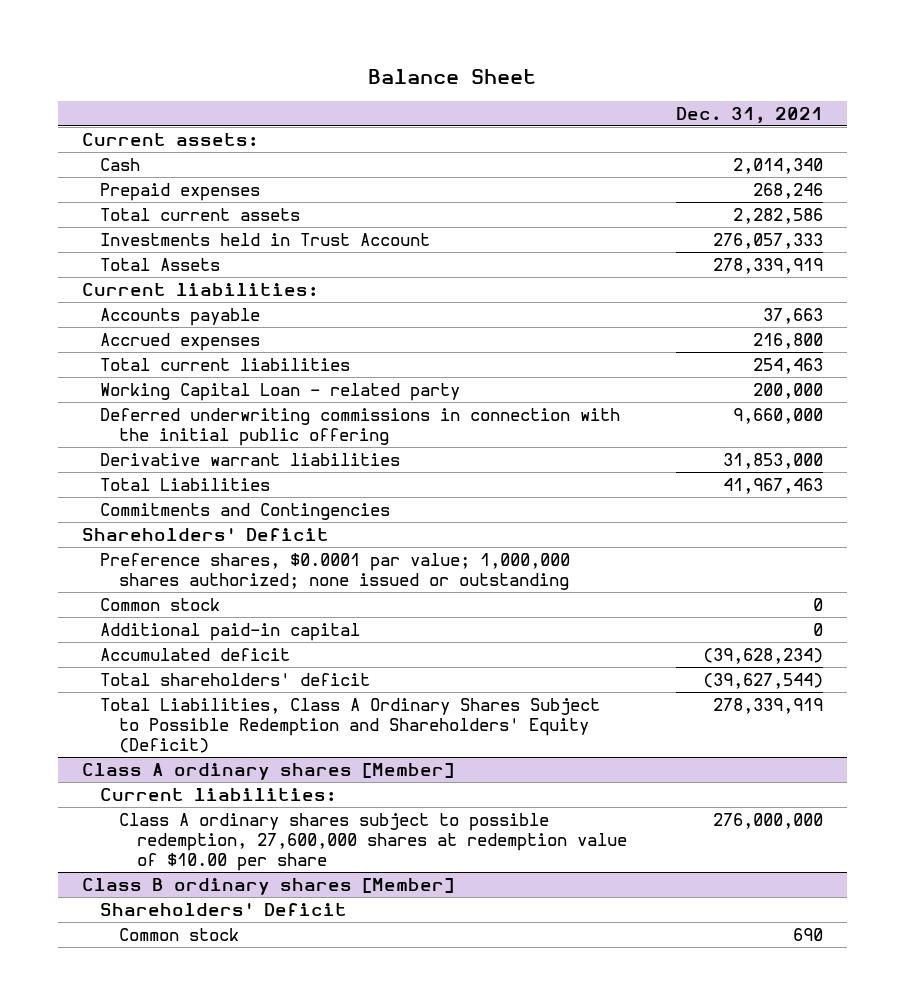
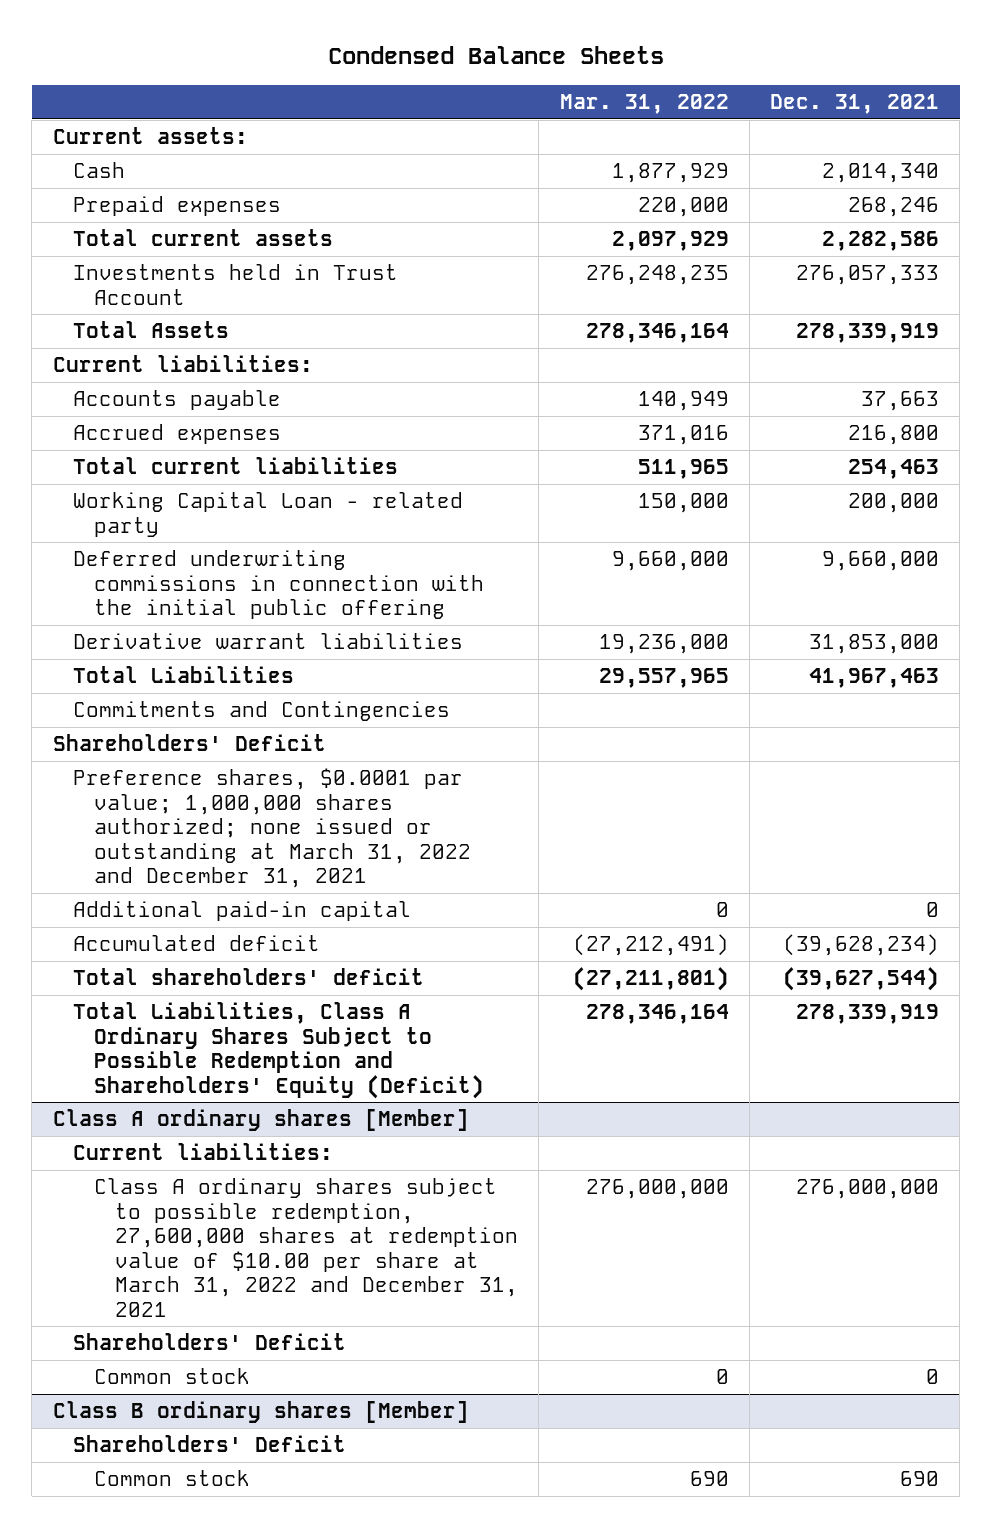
- Balance Sheet
+ Condensed Balance Sheets
- | Dec. 31, 2021
+ | Mar. 31, 2022 | Dec. 31, 2021
- Preference shares, $0.0001 par value; 1,000,000 shares authorized; none issued or outstanding
- Common stock | 0
+ Preference shares, $0.0001 par value; 1,000,000 shares authorized; none issued or outstanding at March 31, 2022 and December 31, 2021
@ Class A ordinary shares [Member]
- Class A ordinary shares subject to possible redemption, 27,600,000 shares at redemption value of $10.00 per share | 276,000,000
+ Class A ordinary shares subject to possible redemption, 27,600,000 shares at redemption value of $10.00 per share at March 31, 2022 and December 31, 2021 | 276,000,000 | 276,000,000
+ Shareholders' Deficit
+ Common stock | 0 | 0

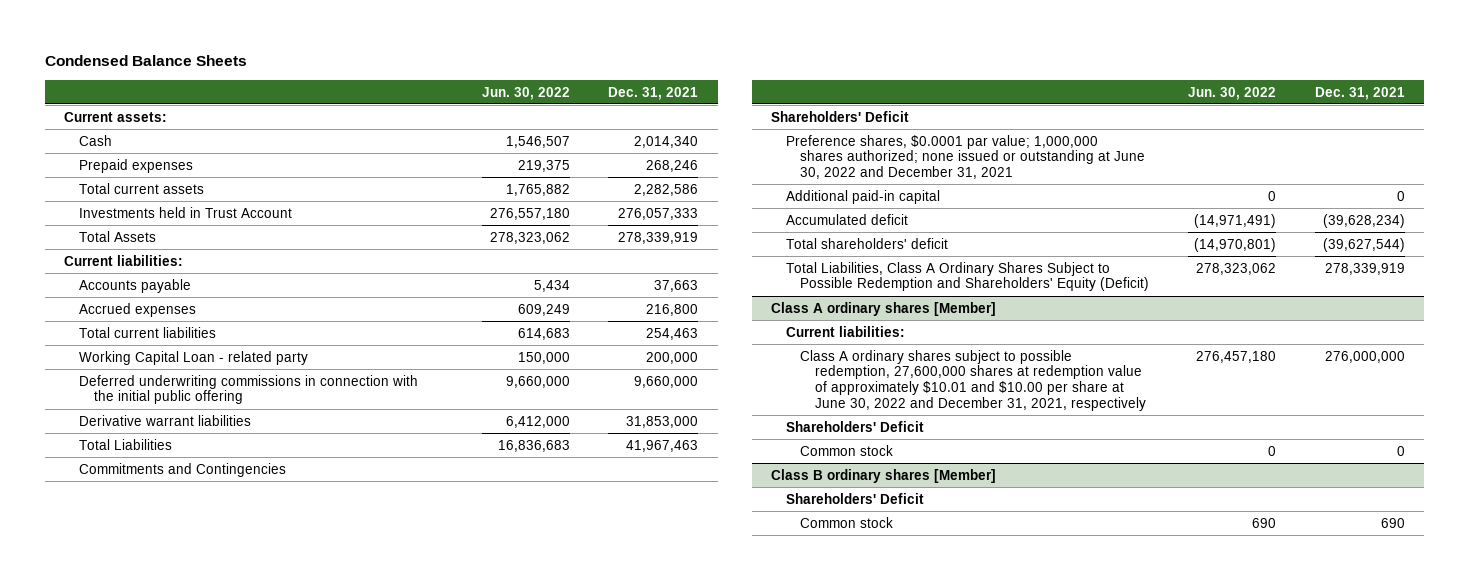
- | Mar. 31, 2022 | Dec. 31, 2021
+ | Jun. 30, 2022 | Dec. 31, 2021
- Preference shares, $0.0001 par value; 1,000,000 shares authorized; none issued or outstanding at March 31, 2022 and December 31, 2021
+ Preference shares, $0.0001 par value; 1,000,000 shares authorized; none issued or outstanding at June 30, 2022 and December 31, 2021
@ Class A ordinary shares [Member]
- Class A ordinary shares subject to possible redemption, 27,600,000 shares at redemption value of $10.00 per share at March 31, 2022 and December 31, 2021 | 276,000,000 | 276,000,000
+ Class A ordinary shares subject to possible redemption, 27,600,000 shares at redemption value of approximately $10.01 and $10.00 per share at June 30, 2022 and December 31, 2021, respectively | 276,457,180 | 276,000,000

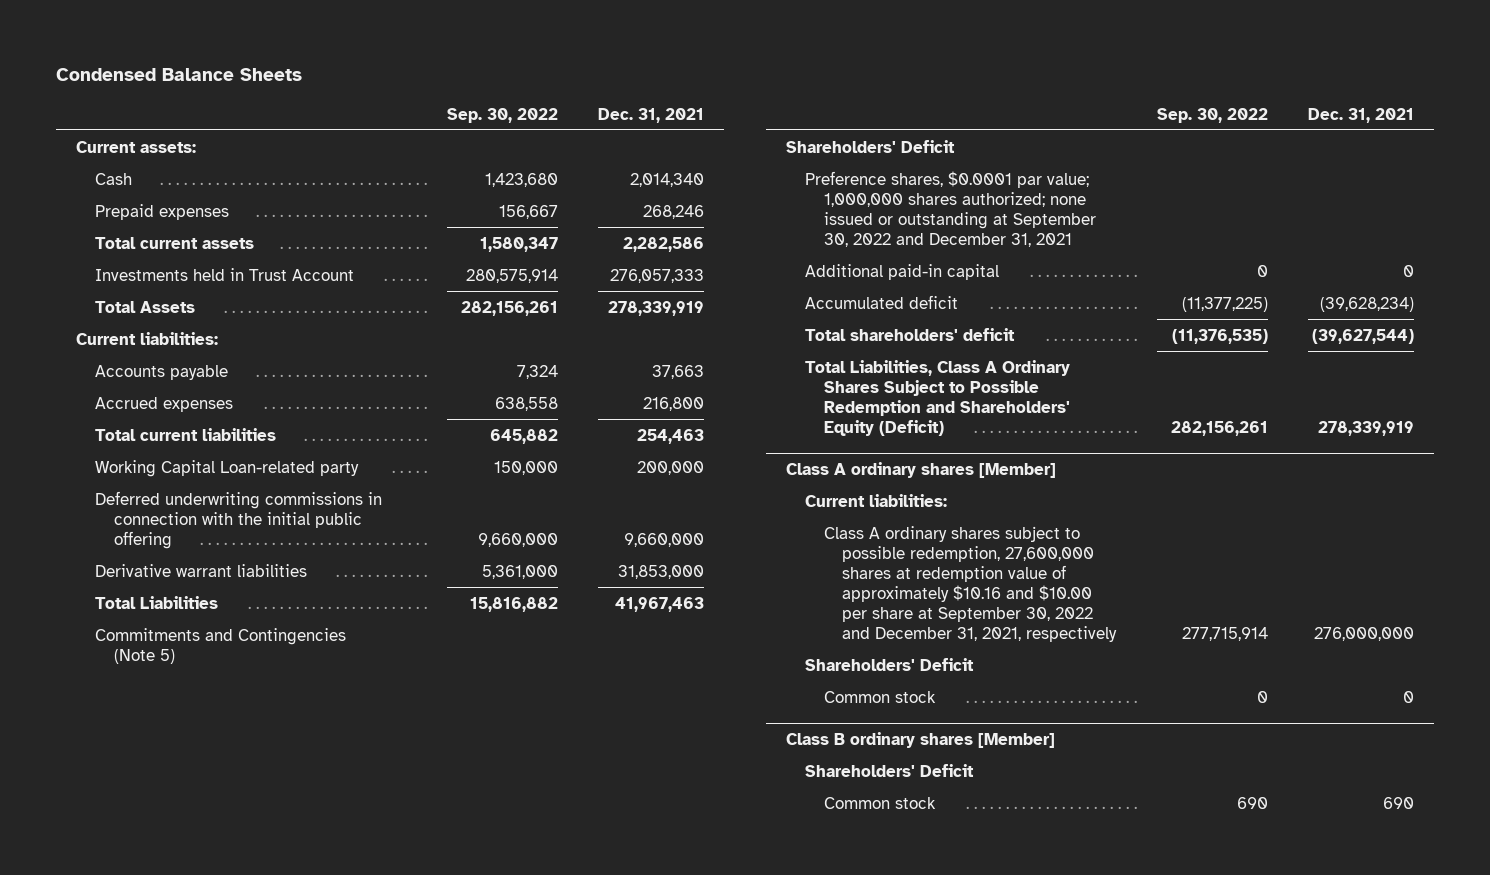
- | Jun. 30, 2022 | Dec. 31, 2021
+ | Sep. 30, 2022 | Dec. 31, 2021
- Working Capital Loan - related party | 150,000 | 200,000
+ Working Capital Loan-related party | 150,000 | 200,000
- Commitments and Contingencies
+ Commitments and Contingencies (Note 5)
- Preference shares, $0.0001 par value; 1,000,000 shares authorized; none issued or outstanding at June 30, 2022 and December 31, 2021
+ Preference shares, $0.0001 par value; 1,000,000 shares authorized; none issued or outstanding at September 30, 2022 and December 31, 2021
@ Class A ordinary shares [Member]
- Class A ordinary shares subject to possible redemption, 27,600,000 shares at redemption value of approximately $10.01 and $10.00 per share at June 30, 2022 and December 31, 2021, respectively | 276,457,180 | 276,000,000
+ Class A ordinary shares subject to possible redemption, 27,600,000 shares at redemption value of approximately $10.16 and $10.00 per share at September 30, 2022 and December 31, 2021, respectively | 277,715,914 | 276,000,000

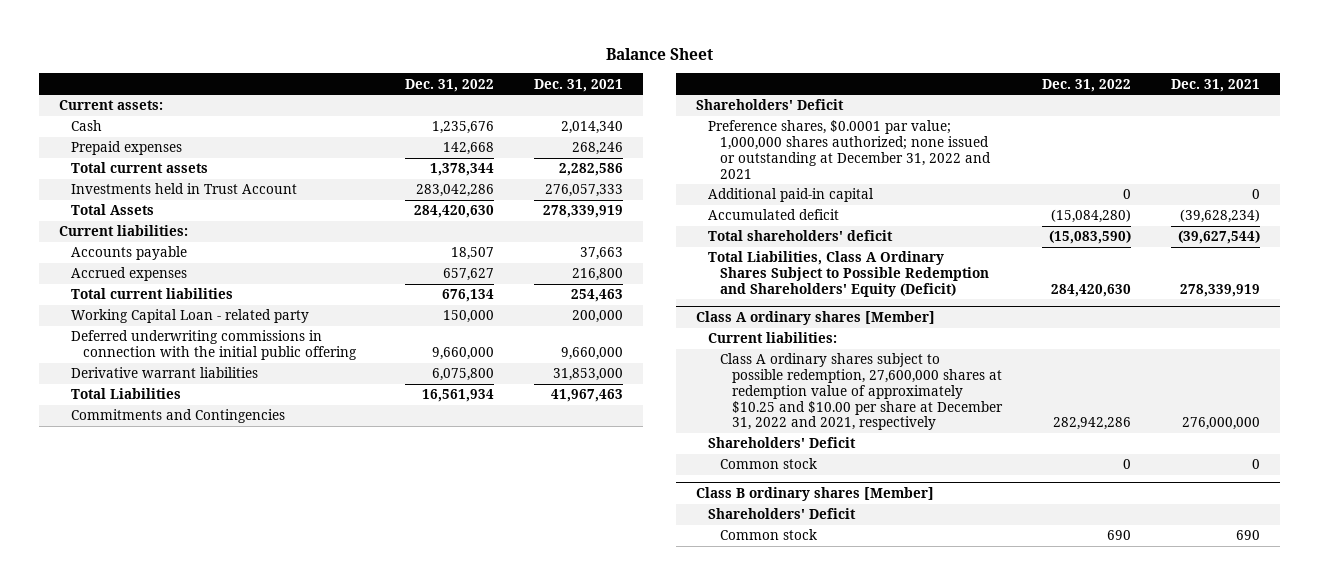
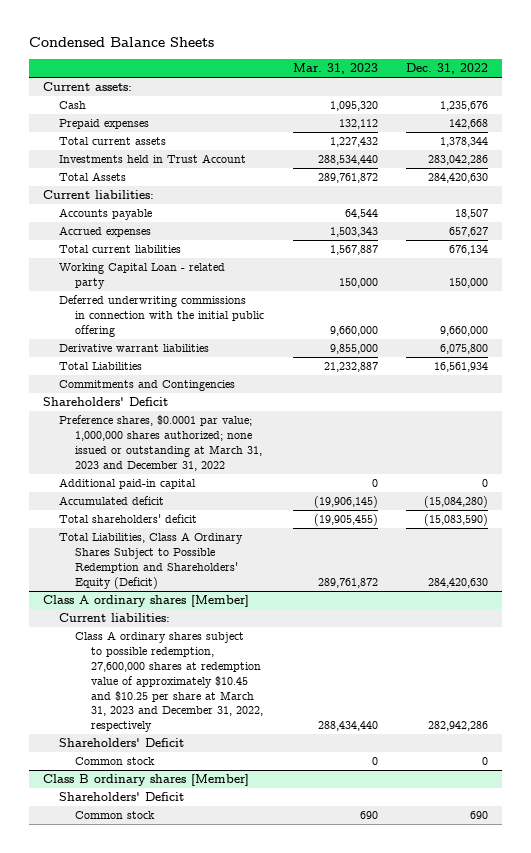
- Balance Sheet
+ Condensed Balance Sheets
- | Dec. 31, 2022 | Dec. 31, 2021
+ | Mar. 31, 2023 | Dec. 31, 2022
- Preference shares, $0.0001 par value; 1,000,000 shares authorized; none issued or outstanding at December 31, 2022 and 2021
+ Preference shares, $0.0001 par value; 1,000,000 shares authorized; none issued or outstanding at March 31, 2023 and December 31, 2022
@ Class A ordinary shares [Member]
- Class A ordinary shares subject to possible redemption, 27,600,000 shares at redemption value of approximately $10.25 and $10.00 per share at December 31, 2022 and 2021, respectively | 282,942,286 | 276,000,000
+ Class A ordinary shares subject to possible redemption, 27,600,000 shares at redemption value of approximately $10.45 and $10.25 per share at March 31, 2023 and December 31, 2022, respectively | 288,434,440 | 282,942,286

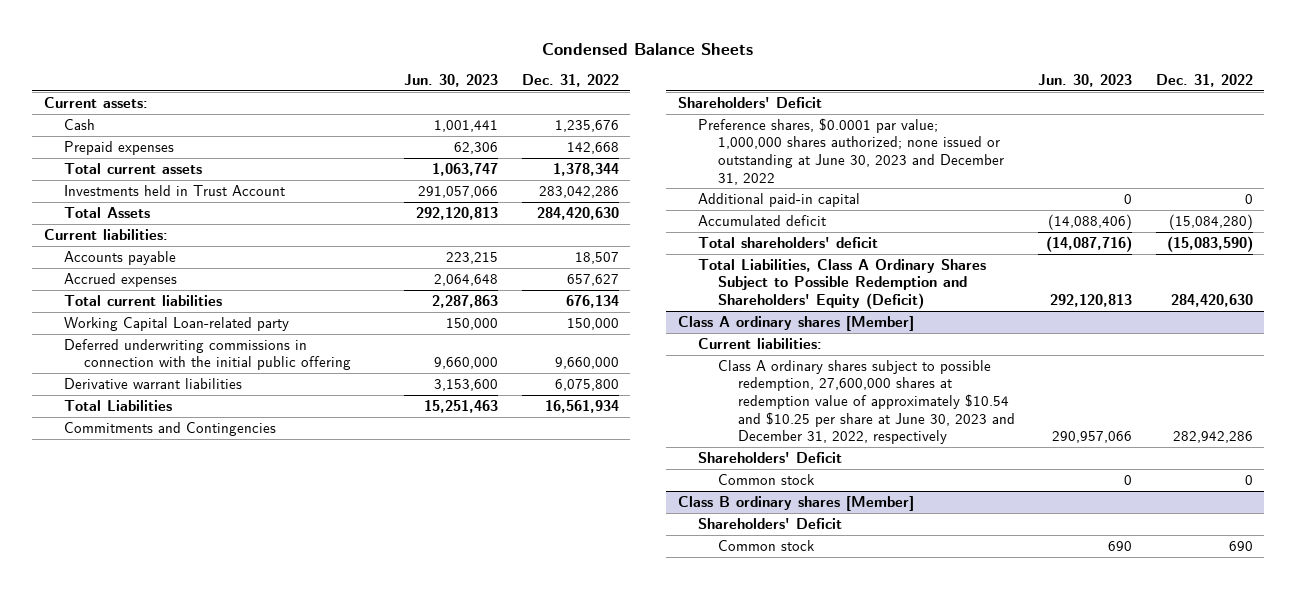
- | Mar. 31, 2023 | Dec. 31, 2022
+ | Jun. 30, 2023 | Dec. 31, 2022
- Working Capital Loan - related party | 150,000 | 150,000
+ Working Capital Loan-related party | 150,000 | 150,000
- Preference shares, $0.0001 par value; 1,000,000 shares authorized; none issued or outstanding at March 31, 2023 and December 31, 2022
+ Preference shares, $0.0001 par value; 1,000,000 shares authorized; none issued or outstanding at June 30, 2023 and December 31, 2022
@ Class A ordinary shares [Member]
- Class A ordinary shares subject to possible redemption, 27,600,000 shares at redemption value of approximately $10.45 and $10.25 per share at March 31, 2023 and December 31, 2022, respectively | 288,434,440 | 282,942,286
+ Class A ordinary shares subject to possible redemption, 27,600,000 shares at redemption value of approximately $10.54 and $10.25 per share at June 30, 2023 and December 31, 2022, respectively | 290,957,066 | 282,942,286

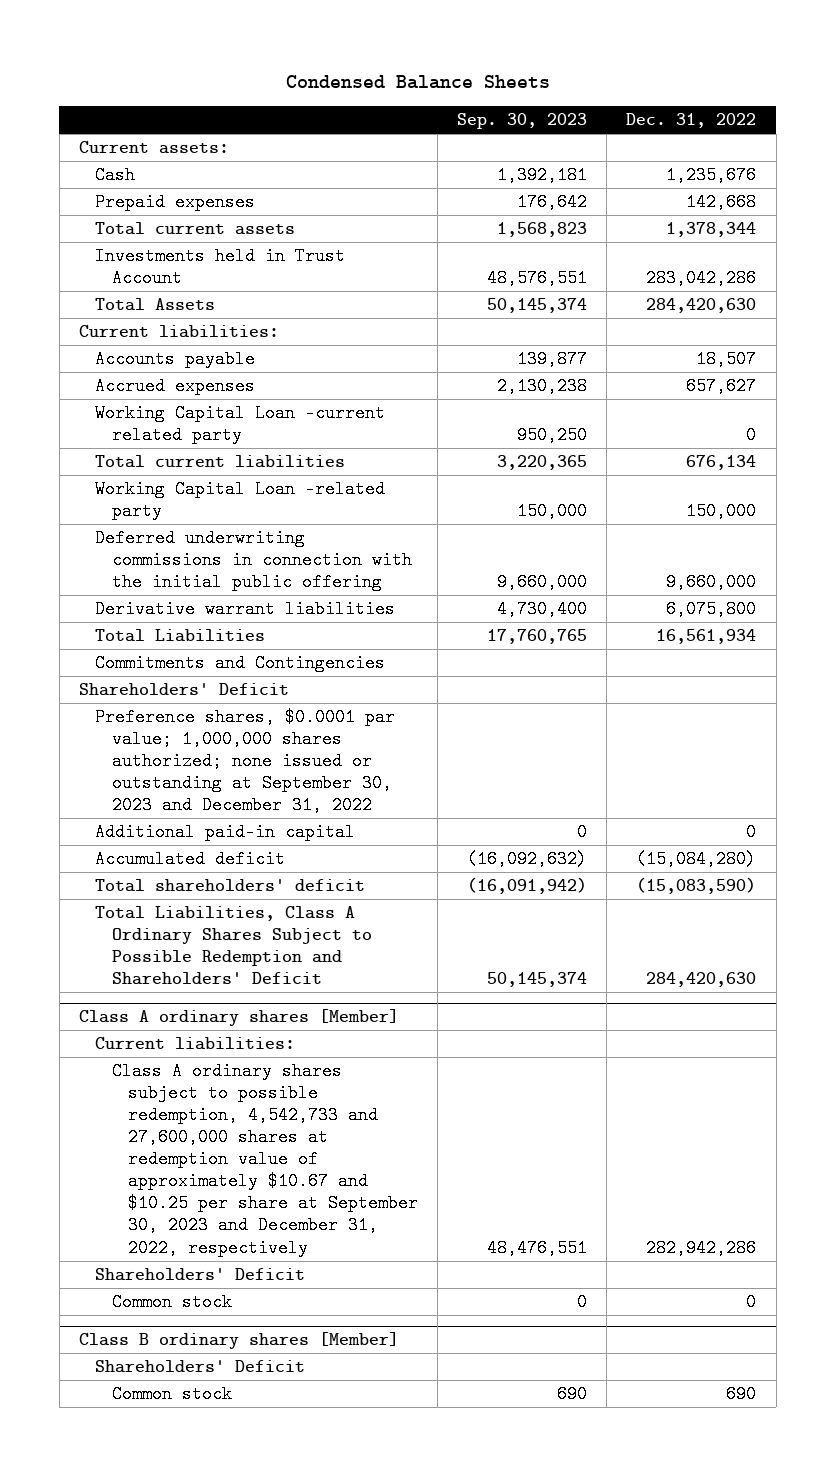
- | Jun. 30, 2023 | Dec. 31, 2022
+ | Sep. 30, 2023 | Dec. 31, 2022
+ Working Capital Loan -current related party | 950,250 | 0
- Working Capital Loan-related party | 150,000 | 150,000
+ Working Capital Loan -related party | 150,000 | 150,000
- Preference shares, $0.0001 par value; 1,000,000 shares authorized; none issued or outstanding at June 30, 2023 and December 31, 2022
+ Preference shares, $0.0001 par value; 1,000,000 shares authorized; none issued or outstanding at September 30, 2023 and December 31, 2022
- Total Liabilities, Class A Ordinary Shares Subject to Possible Redemption and Shareholders' Equity (Deficit) | 292,120,813 | 284,420,630
+ Total Liabilities, Class A Ordinary Shares Subject to Possible Redemption and Shareholders' Deficit | 50,145,374 | 284,420,630
@ Class A ordinary shares [Member]
- Class A ordinary shares subject to possible redemption, 27,600,000 shares at redemption value of approximately $10.54 and $10.25 per share at June 30, 2023 and December 31, 2022, respectively | 290,957,066 | 282,942,286
+ Class A ordinary shares subject to possible redemption, 4,542,733 and 27,600,000 shares at redemption value of approximately $10.67 and $10.25 per share at September 30, 2023 and December 31, 2022, respectively | 48,476,551 | 282,942,286

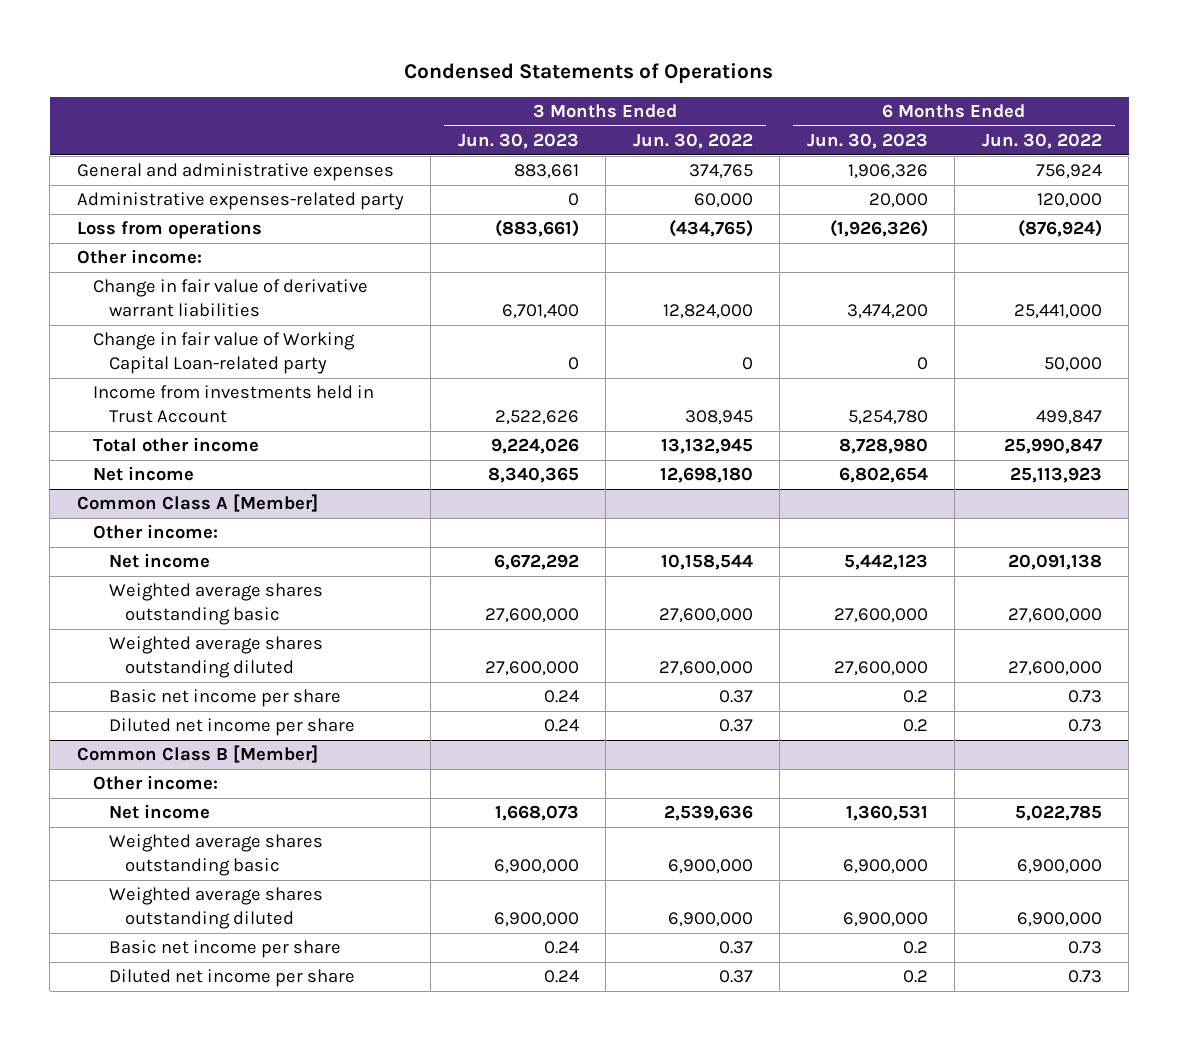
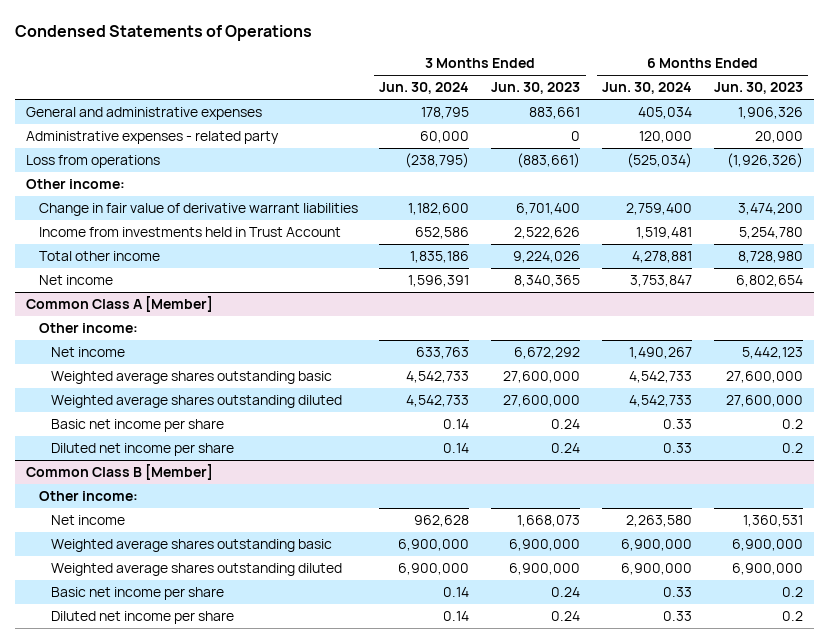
- | 3 Months Ended Jun. 30, 2023 | 3 Months Ended Jun. 30, 2022 | 6 Months Ended Jun. 30, 2023 | 6 Months Ended Jun. 30, 2022
+ | 3 Months Ended Jun. 30, 2024 | 3 Months Ended Jun. 30, 2023 | 6 Months Ended Jun. 30, 2024 | 6 Months Ended Jun. 30, 2023
- Administrative expenses-related party | 0 | 60,000 | 20,000 | 120,000
+ Administrative expenses - related party | 60,000 | 0 | 120,000 | 20,000
- Change in fair value of Working Capital Loan-related party | 0 | 0 | 0 | 50,000

